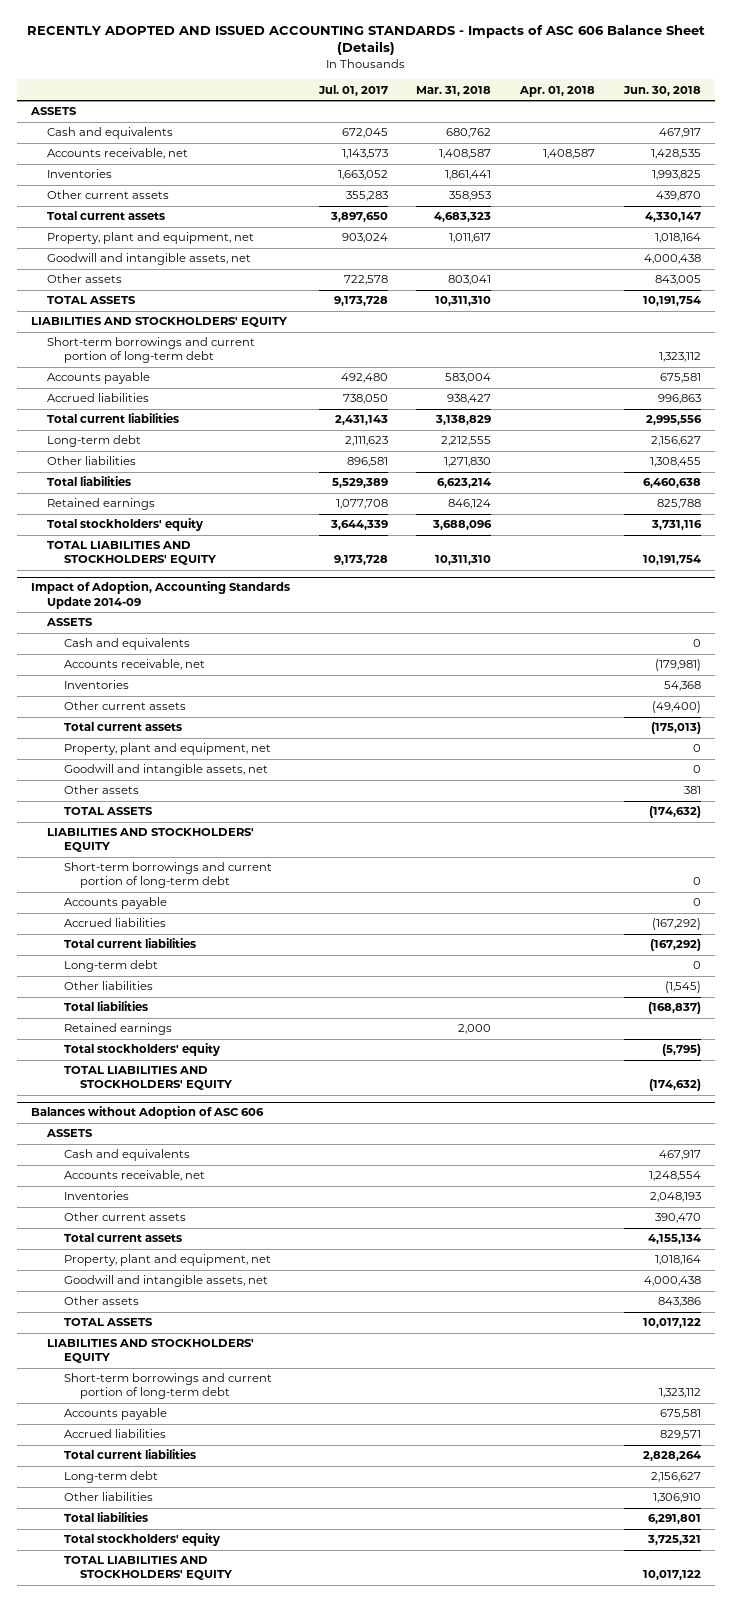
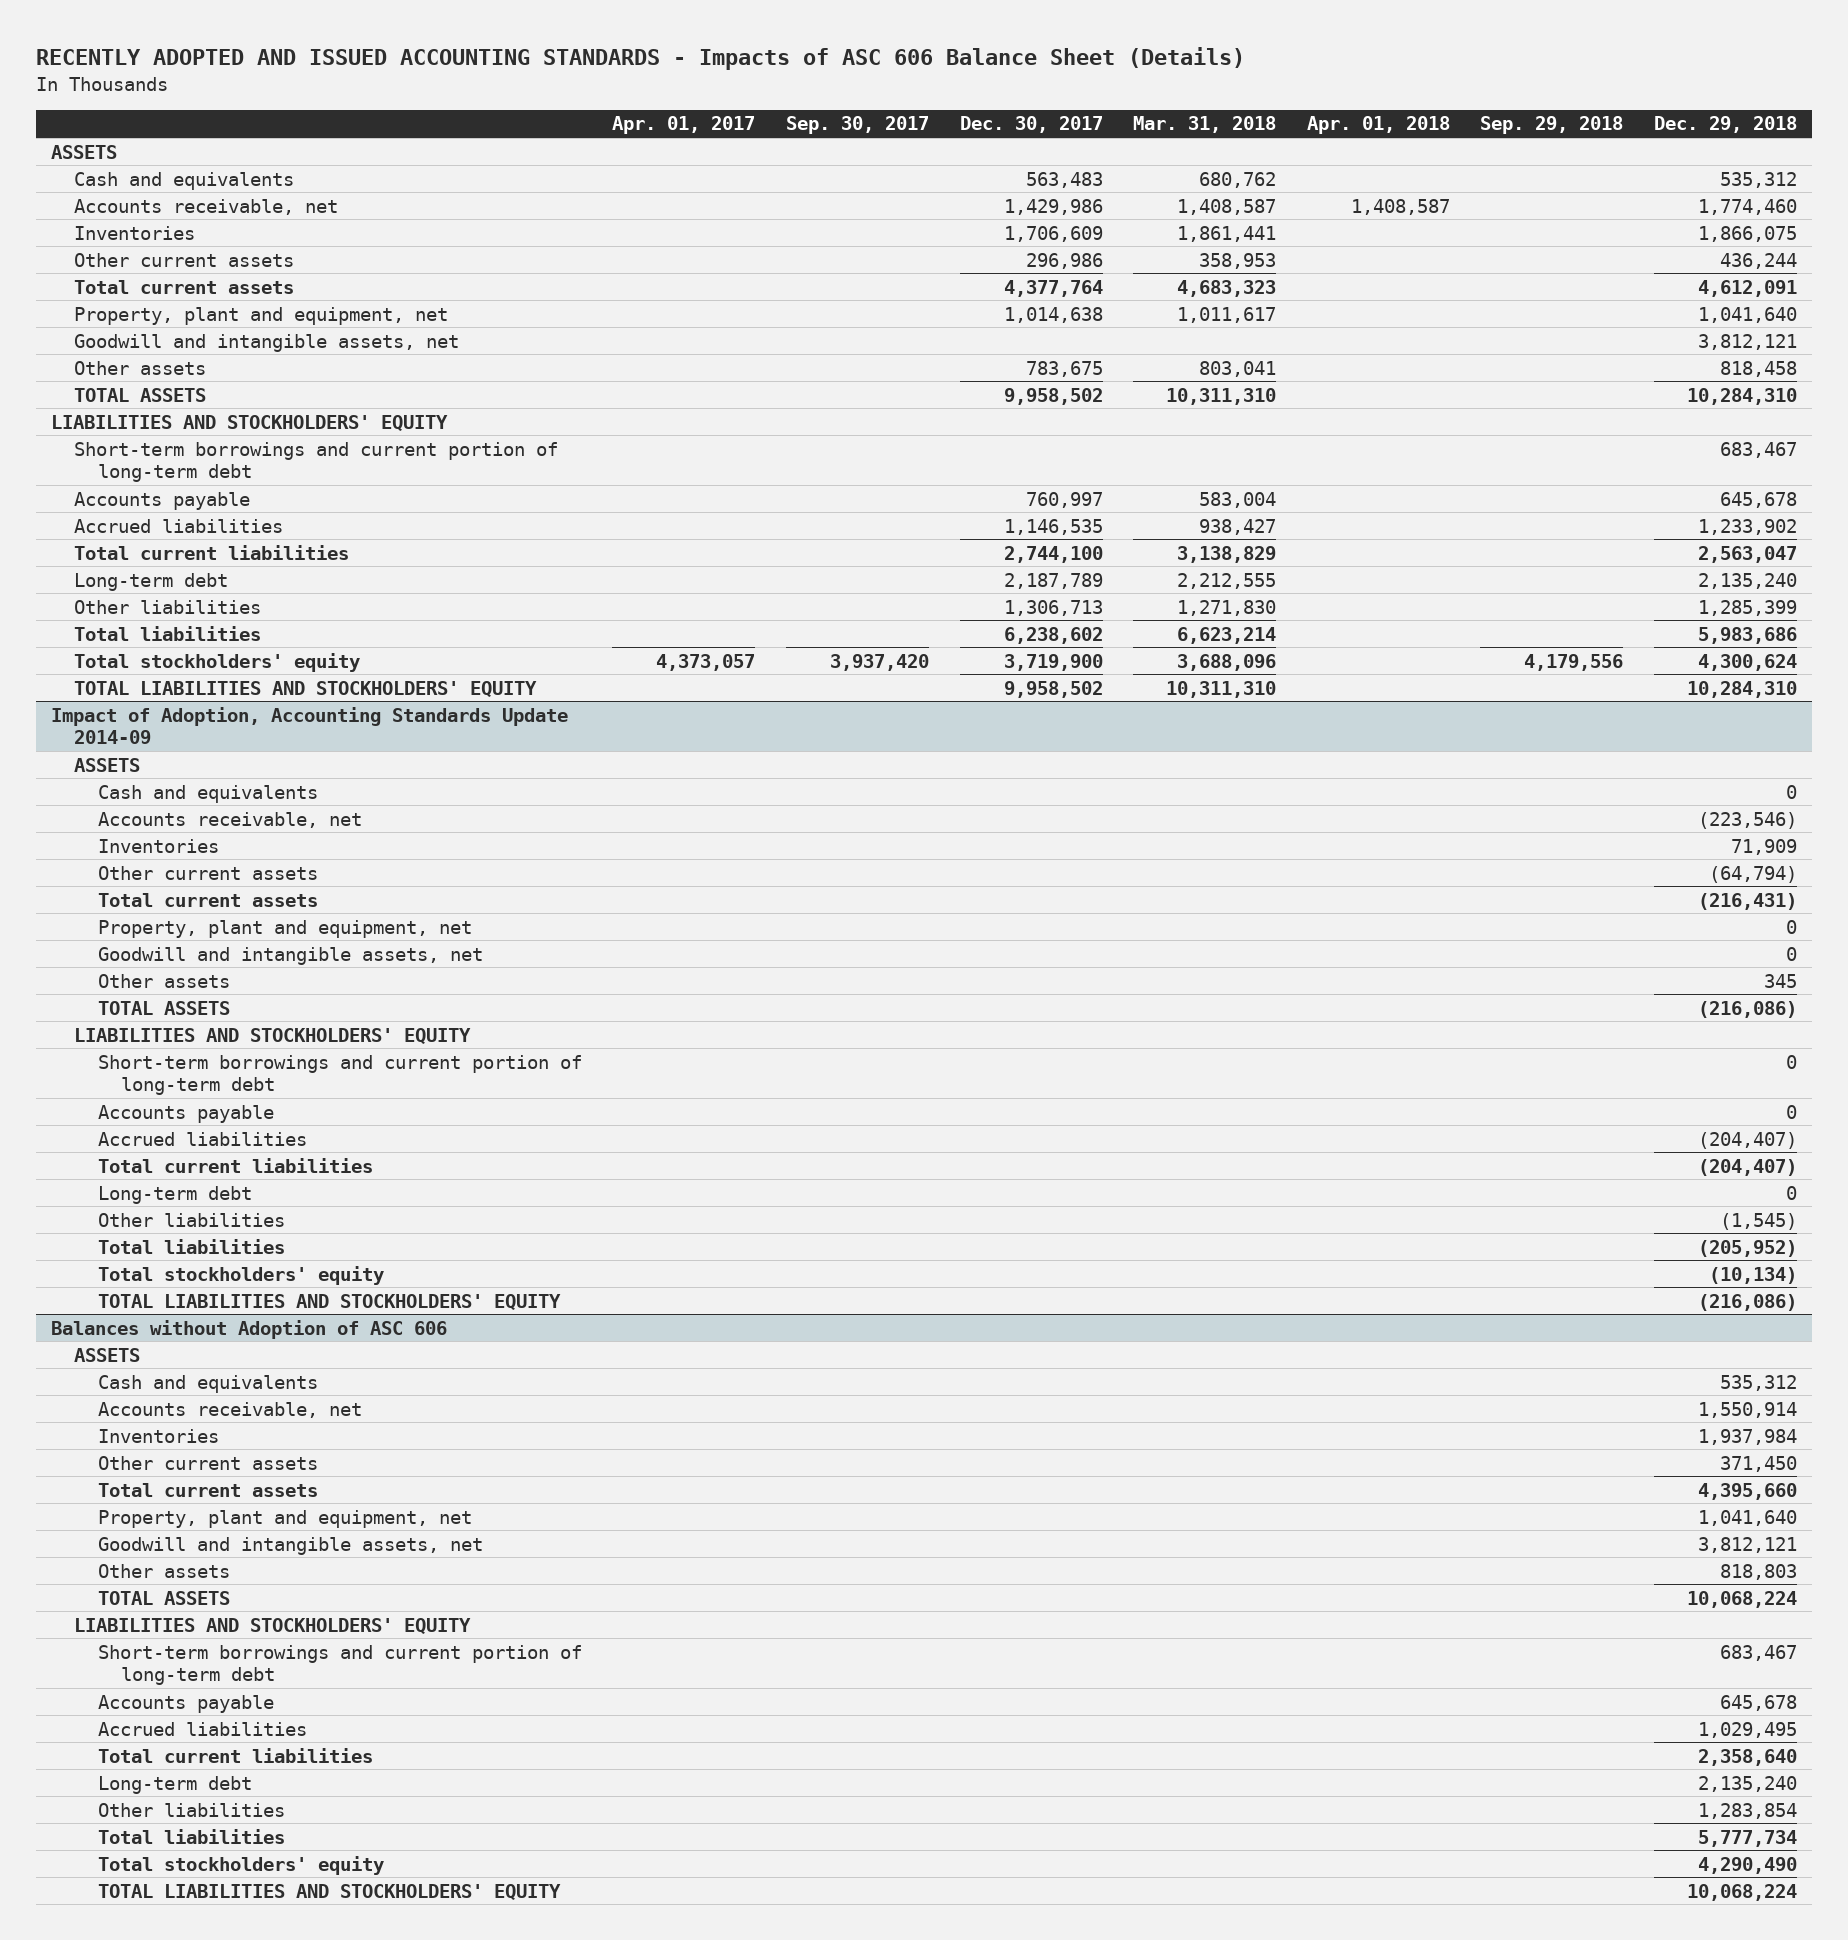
- | Jul. 01, 2017 | Mar. 31, 2018 | Apr. 01, 2018 | Jun. 30, 2018
+ | Apr. 01, 2017 | Sep. 30, 2017 | Dec. 30, 2017 | Mar. 31, 2018 | Apr. 01, 2018 | Sep. 29, 2018 | Dec. 29, 2018
- Retained earnings | 1,077,708 | 846,124 | | 825,788
@ Impact of Adoption, Accounting Standards Update 2014-09
- Retained earnings | | 2,000 | |

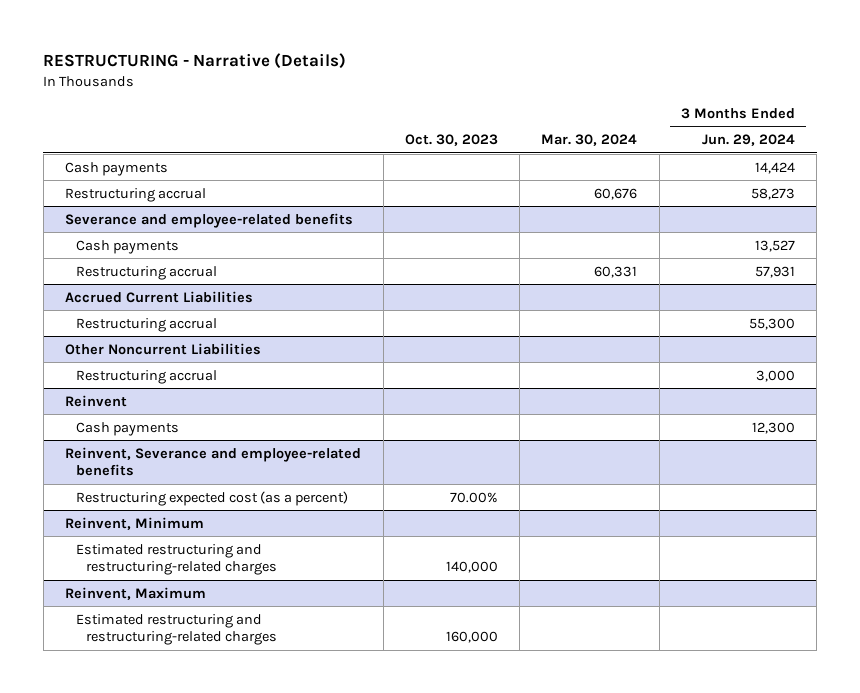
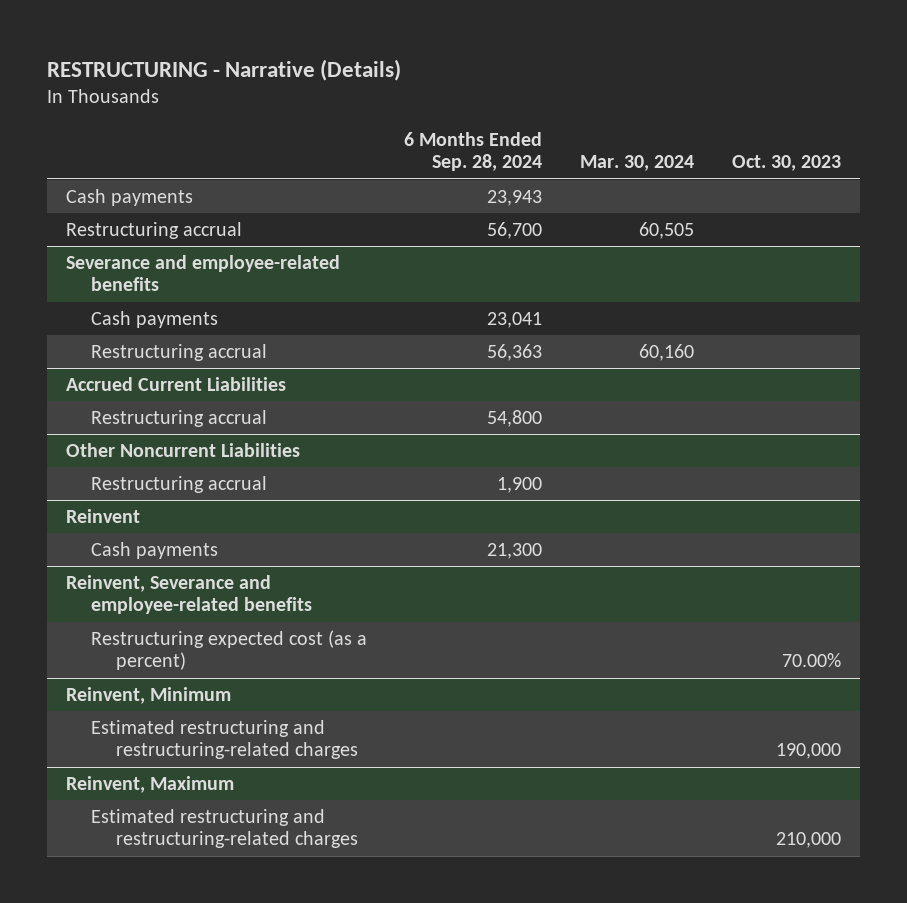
- | Oct. 30, 2023 | Mar. 30, 2024 | 3 Months Ended Jun. 29, 2024
+ | 6 Months Ended Sep. 28, 2024 | Mar. 30, 2024 | Oct. 30, 2023
- Restructuring accrual | | 60,676 | 58,273
+ Restructuring accrual | 56,700 | 60,505 |
@ Severance and employee-related benefits
- Restructuring accrual | | 60,331 | 57,931
+ Restructuring accrual | 56,363 | 60,160 |
@ Reinvent, Minimum
- Estimated restructuring and restructuring-related charges | 140,000 | |
+ Estimated restructuring and restructuring-related charges | | | 190,000
@ Reinvent, Maximum
- Estimated restructuring and restructuring-related charges | 160,000 | |
+ Estimated restructuring and restructuring-related charges | | | 210,000

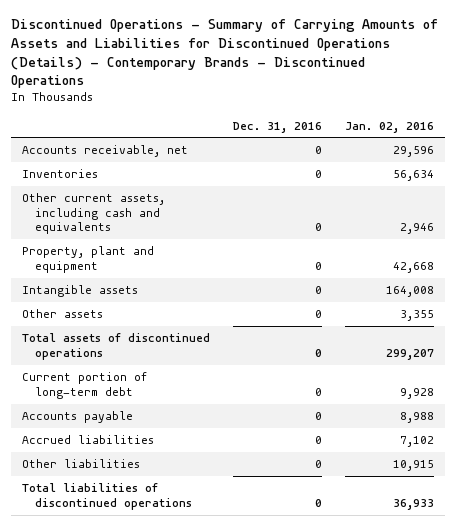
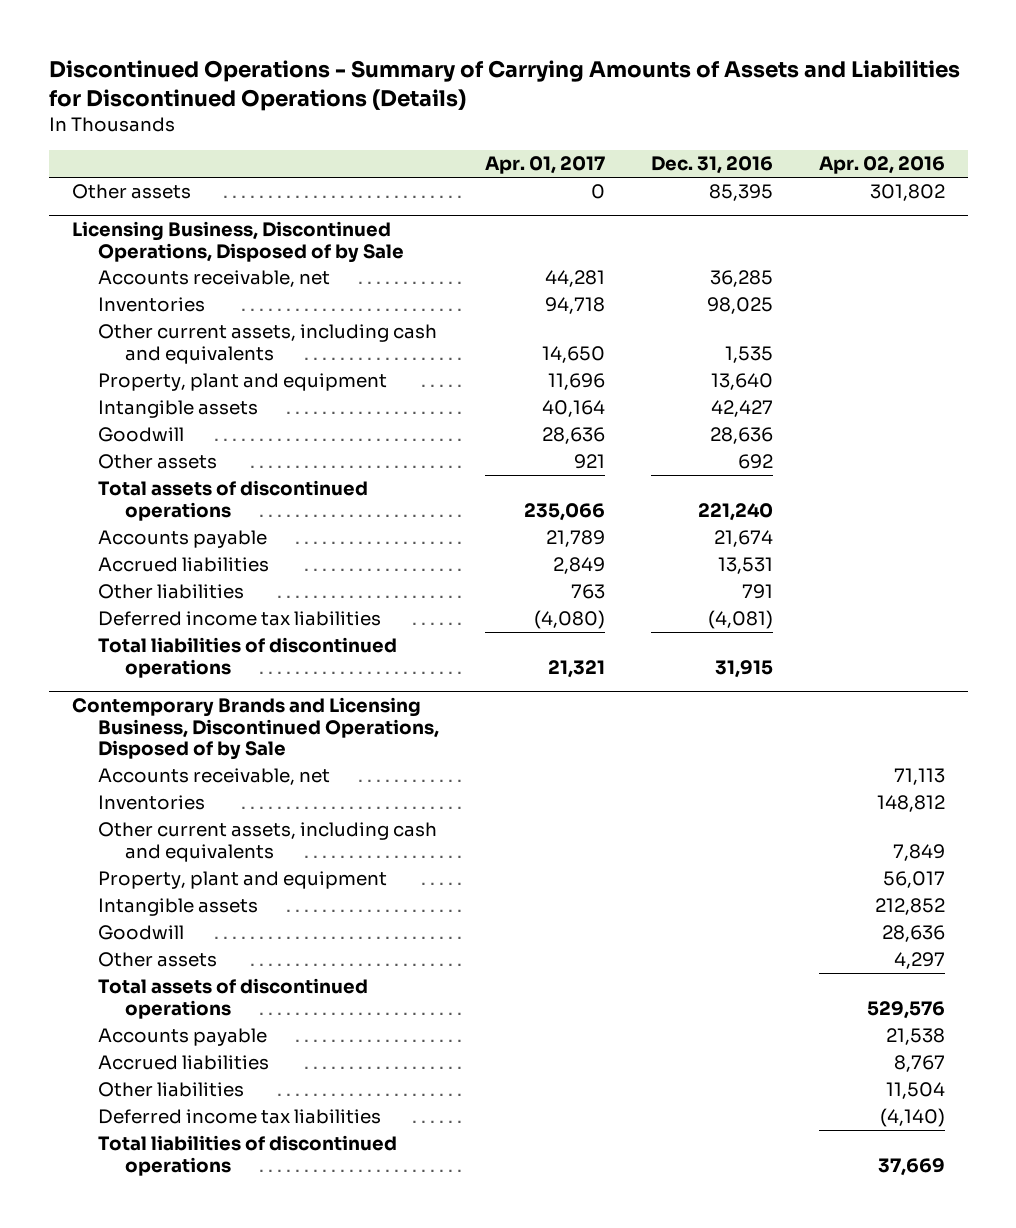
- Discontinued Operations - Summary of Carrying Amounts of Assets and Liabilities for Discontinued Operations (Details) - Contemporary Brands - Discontinued Operations
+ Discontinued Operations - Summary of Carrying Amounts of Assets and Liabilities for Discontinued Operations (Details)
- | Dec. 31, 2016 | Jan. 02, 2016
+ | Apr. 01, 2017 | Dec. 31, 2016 | Apr. 02, 2016
- Accounts receivable, net | 0 | 29,596
- Inventories | 0 | 56,634
- Other current assets, including cash and equivalents | 0 | 2,946
- Property, plant and equipment | 0 | 42,668
- Intangible assets | 0 | 164,008
- Other assets | 0 | 3,355
- Total assets of discontinued operations | 0 | 299,207
- Current portion of long-term debt | 0 | 9,928
- Accounts payable | 0 | 8,988
- Accrued liabilities | 0 | 7,102
- Other liabilities | 0 | 10,915
- Total liabilities of discontinued operations | 0 | 36,933
+ Other assets | 0 | 85,395 | 301,802
+ Licensing Business, Discontinued Operations, Disposed of by Sale
+ Accounts receivable, net | 44,281 | 36,285 |
+ Inventories | 94,718 | 98,025 |
+ Other current assets, including cash and equivalents | 14,650 | 1,535 |
+ Property, plant and equipment | 11,696 | 13,640 |
+ Intangible assets | 40,164 | 42,427 |
+ Goodwill | 28,636 | 28,636 |
+ Other assets | 921 | 692 |
+ Total assets of discontinued operations | 235,066 | 221,240 |
+ Accounts payable | 21,789 | 21,674 |
+ Accrued liabilities | 2,849 | 13,531 |
+ Other liabilities | 763 | 791 |
+ Deferred income tax liabilities | (4,080) | (4,081) |
+ Total liabilities of discontinued operations | 21,321 | 31,915 |
+ Contemporary Brands and Licensing Business, Discontinued Operations, Disposed of by Sale
+ Accounts receivable, net | | | 71,113
+ Inventories | | | 148,812
+ Other current assets, including cash and equivalents | | | 7,849
+ Property, plant and equipment | | | 56,017
+ Intangible assets | | | 212,852
+ Goodwill | | | 28,636
+ Other assets | | | 4,297
+ Total assets of discontinued operations | | | 529,576
+ Accounts payable | | | 21,538
+ Accrued liabilities | | | 8,767
+ Other liabilities | | | 11,504
+ Deferred income tax liabilities | | | (4,140)
+ Total liabilities of discontinued operations | | | 37,669

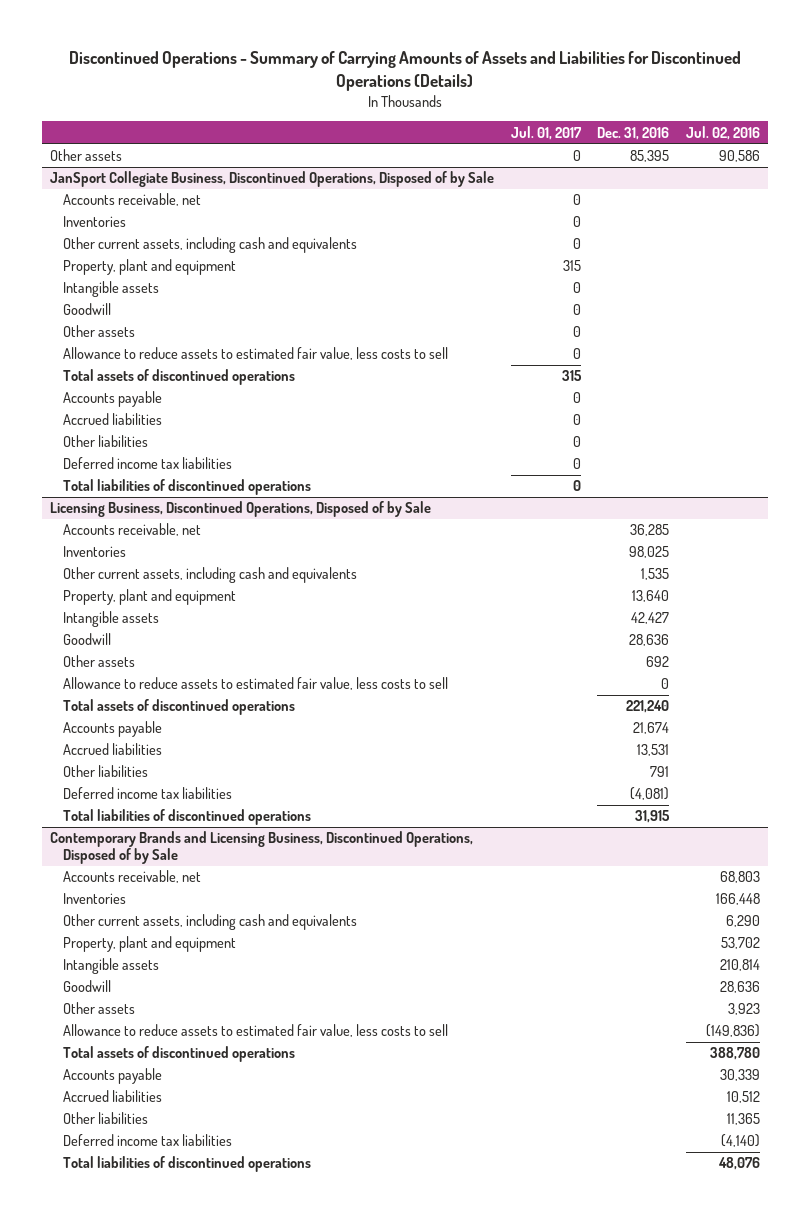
- | Apr. 01, 2017 | Dec. 31, 2016 | Apr. 02, 2016
+ | Jul. 01, 2017 | Dec. 31, 2016 | Jul. 02, 2016
+ JanSport Collegiate Business, Discontinued Operations, Disposed of by Sale
+ Accounts receivable, net | 0 | |
+ Inventories | 0 | |
+ Other current assets, including cash and equivalents | 0 | |
+ Property, plant and equipment | 315 | |
+ Intangible assets | 0 | |
+ Goodwill | 0 | |
+ Other assets | 0 | |
+ Allowance to reduce assets to estimated fair value, less costs to sell | 0 | |
+ Total assets of discontinued operations | 315 | |
+ Accounts payable | 0 | |
+ Accrued liabilities | 0 | |
+ Other liabilities | 0 | |
+ Deferred income tax liabilities | 0 | |
+ Total liabilities of discontinued operations | 0 | |
@ Licensing Business, Discontinued Operations, Disposed of by Sale
+ Allowance to reduce assets to estimated fair value, less costs to sell | | 0 |
@ Contemporary Brands and Licensing Business, Discontinued Operations, Disposed of by Sale
+ Allowance to reduce assets to estimated fair value, less costs to sell | | | (149,836)

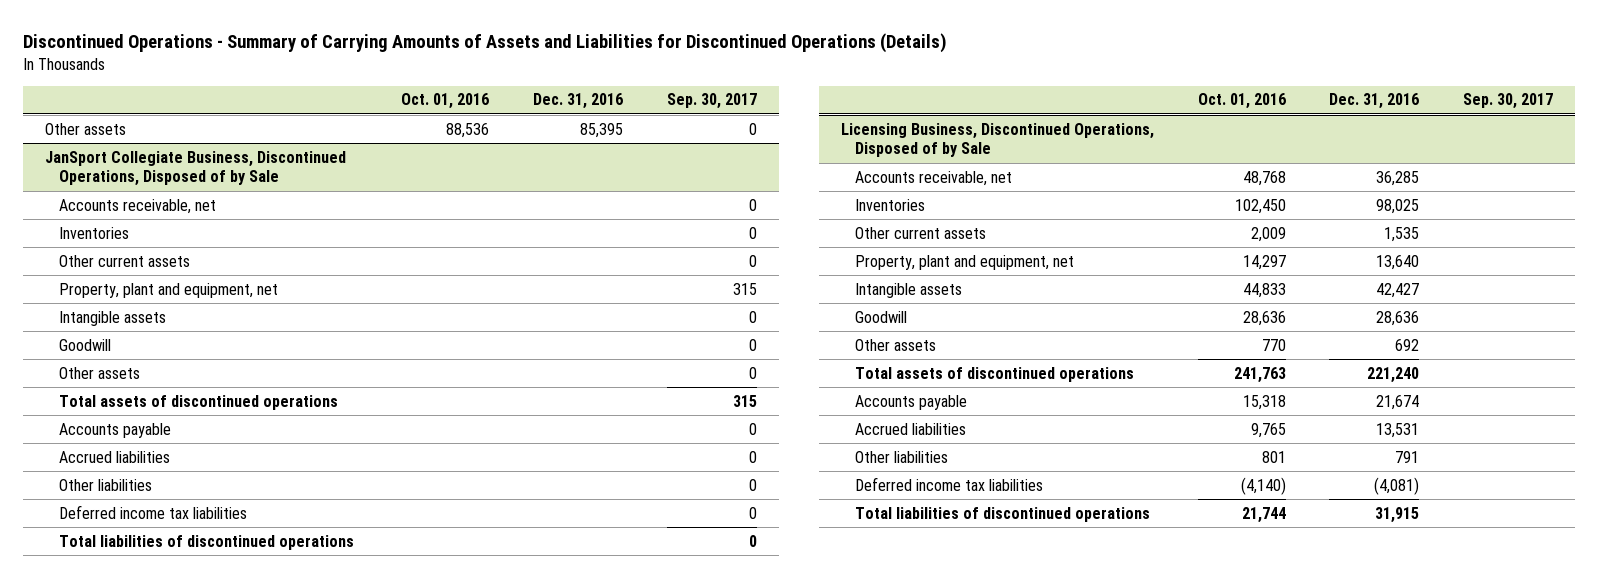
- | Jul. 01, 2017 | Dec. 31, 2016 | Jul. 02, 2016
+ | Oct. 01, 2016 | Dec. 31, 2016 | Sep. 30, 2017
@ JanSport Collegiate Business, Discontinued Operations, Disposed of by Sale
- Other current assets, including cash and equivalents | 0 | |
- Property, plant and equipment | 315 | |
+ Other current assets | | | 0
+ Property, plant and equipment, net | | | 315
- Allowance to reduce assets to estimated fair value, less costs to sell | 0 | |
@ Licensing Business, Discontinued Operations, Disposed of by Sale
- Other current assets, including cash and equivalents | | 1,535 |
- Property, plant and equipment | | 13,640 |
+ Other current assets | 2,009 | 1,535 |
+ Property, plant and equipment, net | 14,297 | 13,640 |
- Allowance to reduce assets to estimated fair value, less costs to sell | | 0 |
- Contemporary Brands and Licensing Business, Discontinued Operations, Disposed of by Sale
- Accounts receivable, net | | | 68,803
- Inventories | | | 166,448
- Other current assets, including cash and equivalents | | | 6,290
- Property, plant and equipment | | | 53,702
- Intangible assets | | | 210,814
- Goodwill | | | 28,636
- Other assets | | | 3,923
- Allowance to reduce assets to estimated fair value, less costs to sell | | | (149,836)
- Total assets of discontinued operations | | | 388,780
- Accounts payable | | | 30,339
- Accrued liabilities | | | 10,512
- Other liabilities | | | 11,365
- Deferred income tax liabilities | | | (4,140)
- Total liabilities of discontinued operations | | | 48,076

